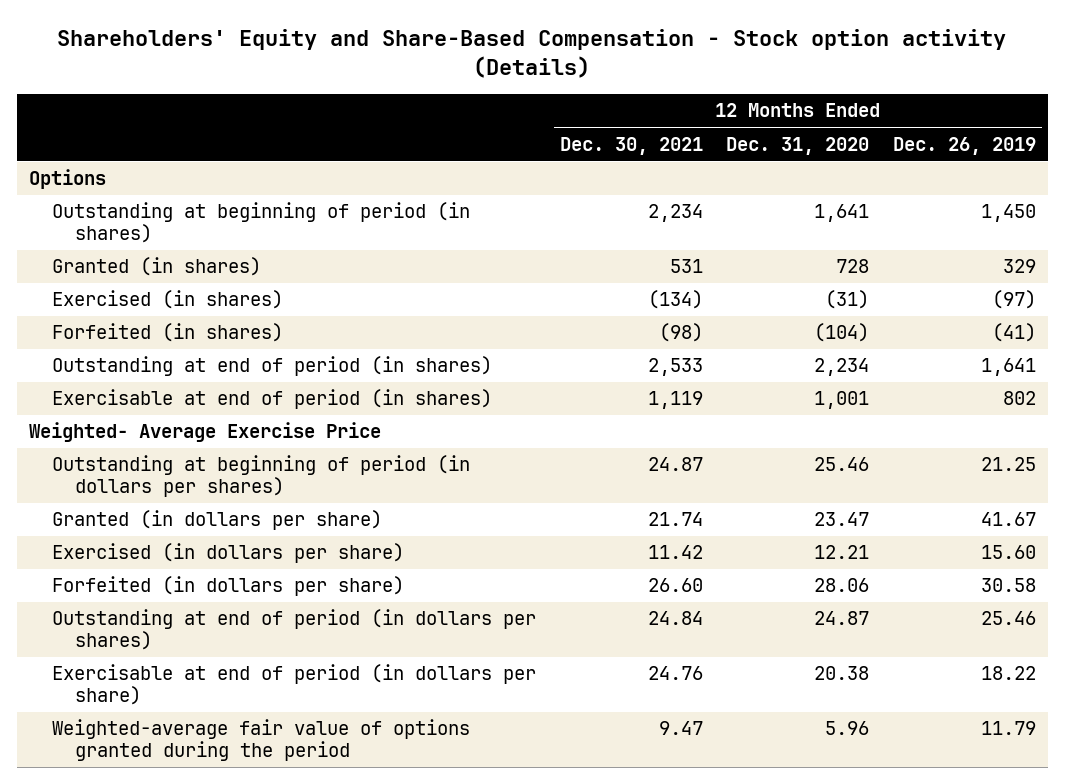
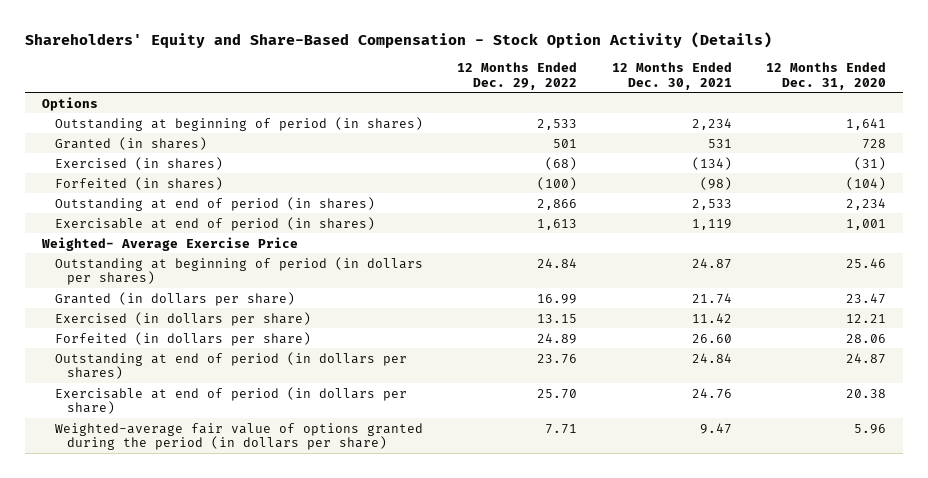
- Shareholders' Equity and Share-Based Compensation - Stock option activity (Details)
+ Shareholders' Equity and Share-Based Compensation - Stock Option Activity (Details)
- | 12 Months Ended Dec. 30, 2021 | 12 Months Ended Dec. 31, 2020 | 12 Months Ended Dec. 26, 2019
+ | 12 Months Ended Dec. 29, 2022 | 12 Months Ended Dec. 30, 2021 | 12 Months Ended Dec. 31, 2020
- Weighted-average fair value of options granted during the period | 9.47 | 5.96 | 11.79
+ Weighted-average fair value of options granted during the period (in dollars per share) | 7.71 | 9.47 | 5.96

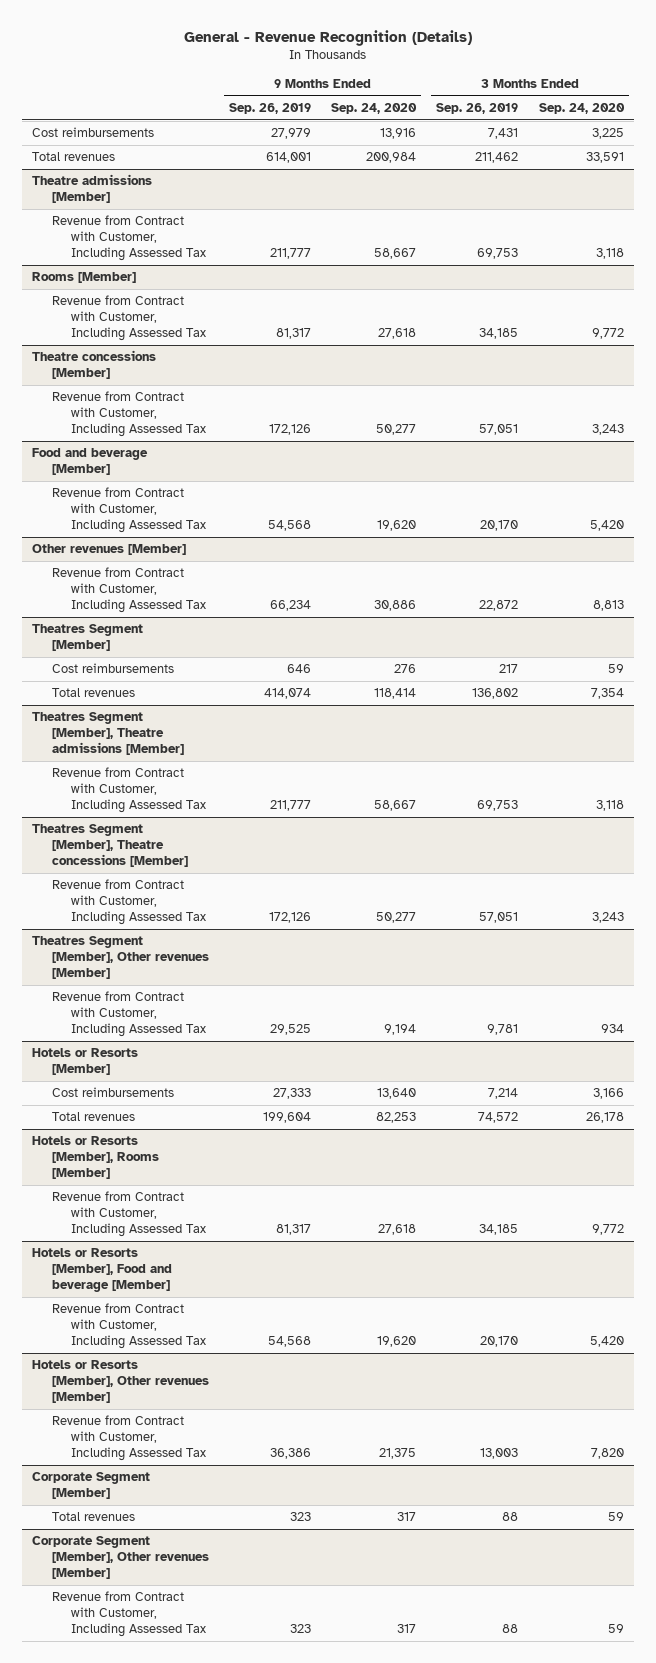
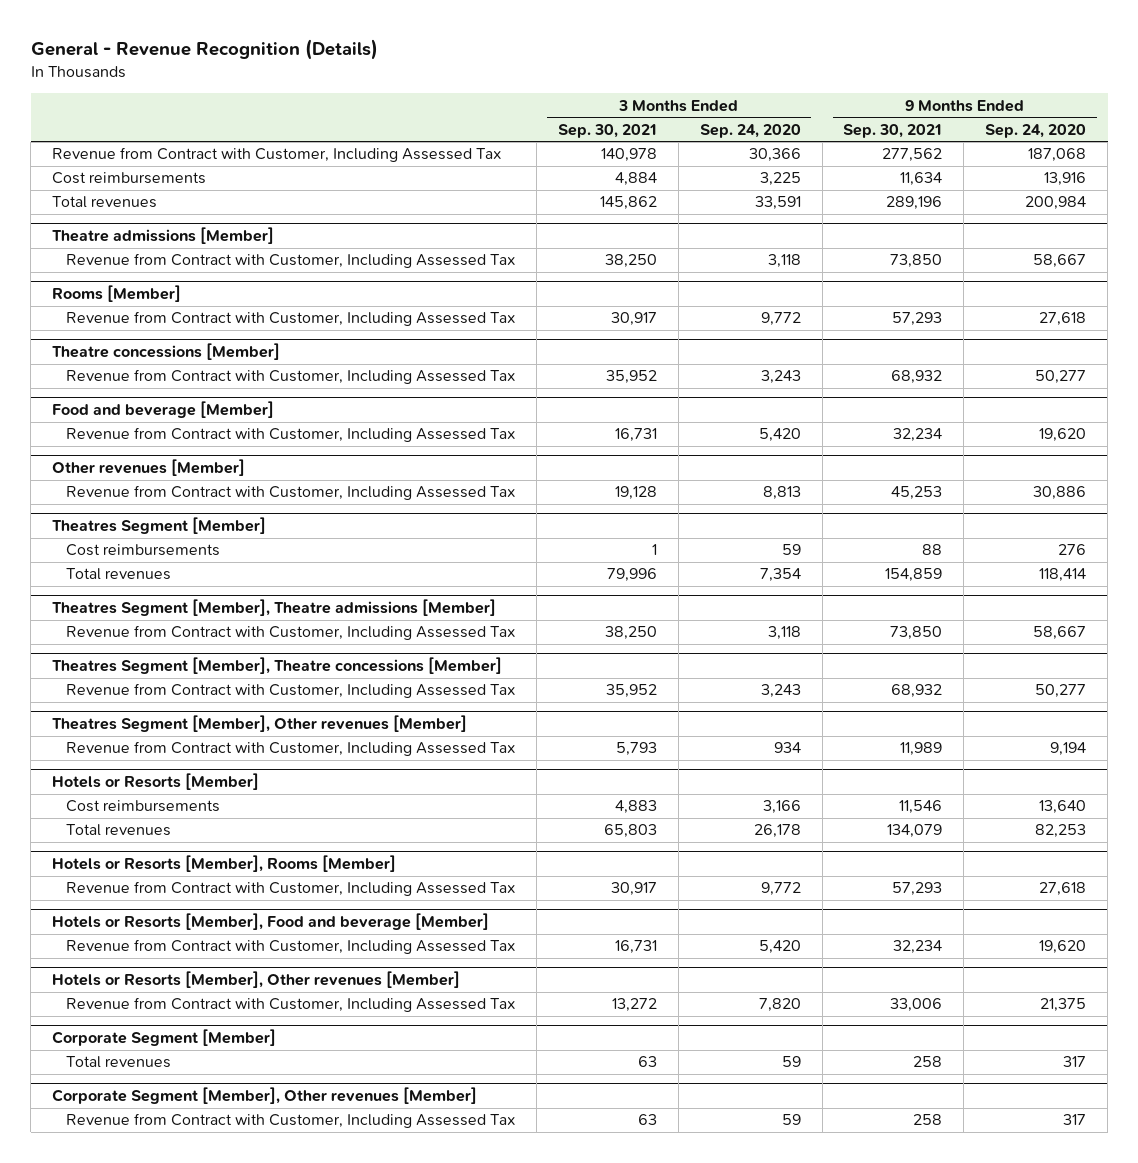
- | 9 Months Ended Sep. 26, 2019 | 9 Months Ended Sep. 24, 2020 | 3 Months Ended Sep. 26, 2019 | 3 Months Ended Sep. 24, 2020
+ | 3 Months Ended Sep. 30, 2021 | 3 Months Ended Sep. 24, 2020 | 9 Months Ended Sep. 30, 2021 | 9 Months Ended Sep. 24, 2020
+ Revenue from Contract with Customer, Including Assessed Tax | 140,978 | 30,366 | 277,562 | 187,068

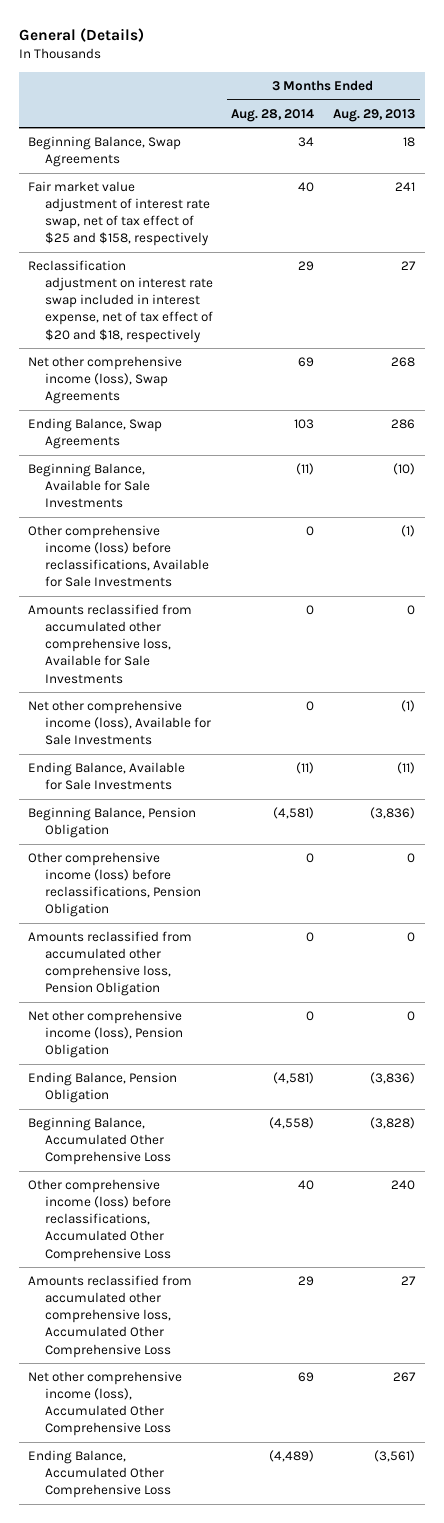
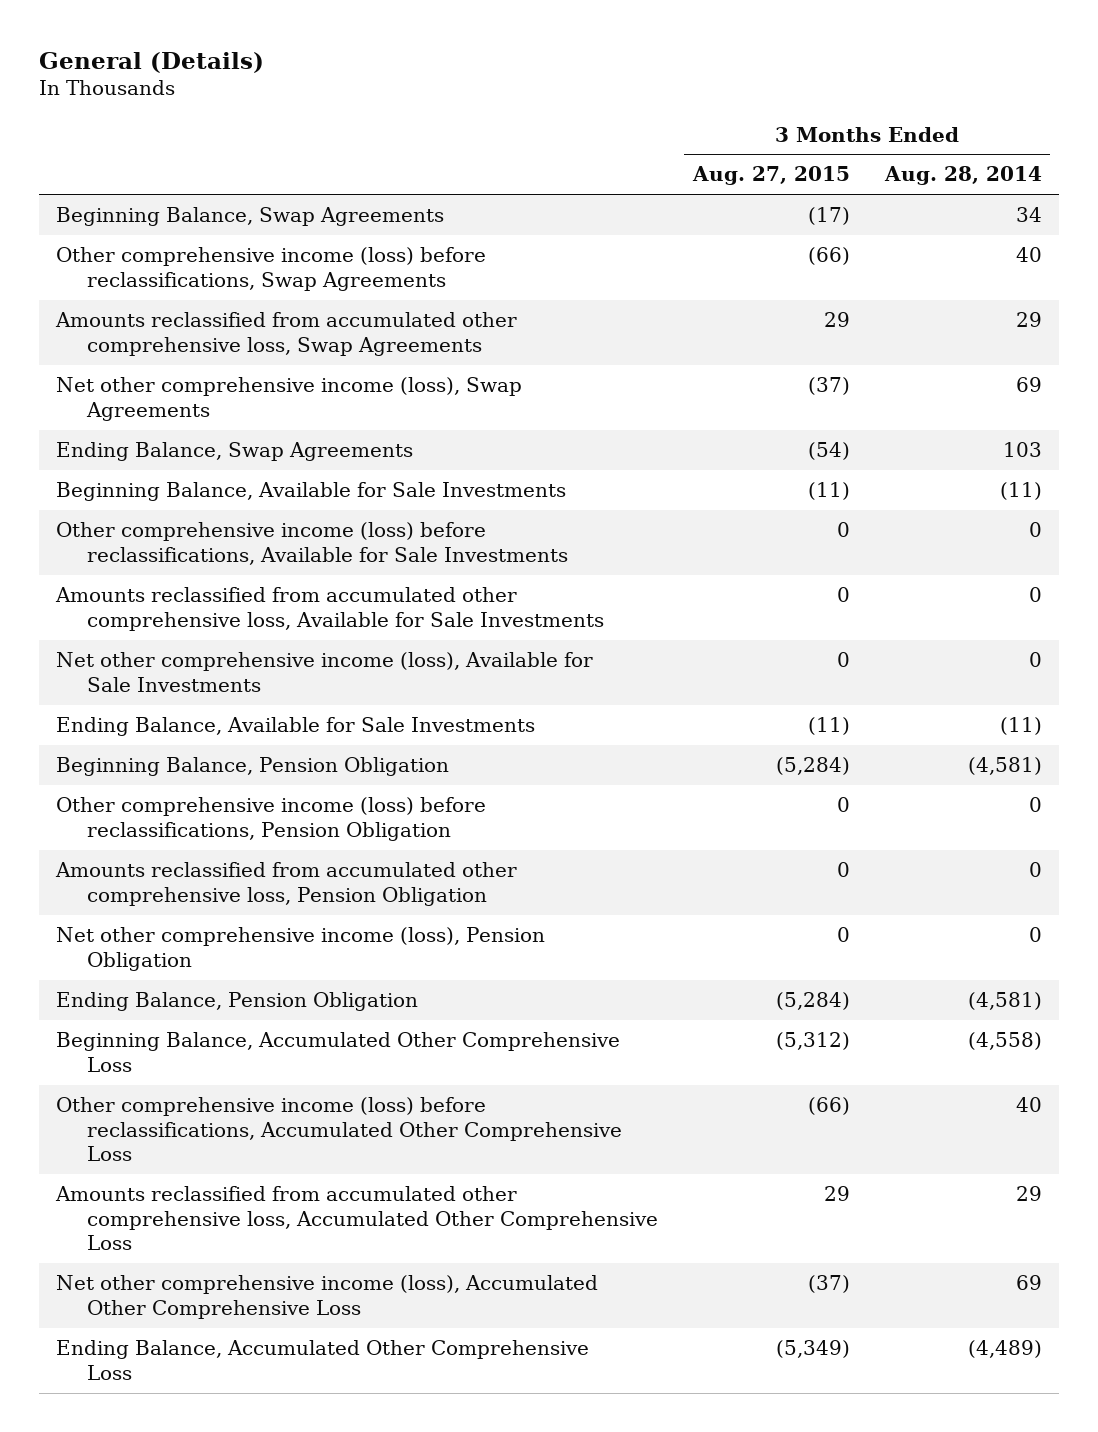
- | 3 Months Ended Aug. 28, 2014 | 3 Months Ended Aug. 29, 2013
+ | 3 Months Ended Aug. 27, 2015 | 3 Months Ended Aug. 28, 2014
- Fair market value adjustment of interest rate swap, net of tax effect of $25 and $158, respectively | 40 | 241
- Reclassification adjustment on interest rate swap included in interest expense, net of tax effect of $20 and $18, respectively | 29 | 27
+ Other comprehensive income (loss) before reclassifications, Swap Agreements | (66) | 40
+ Amounts reclassified from accumulated other comprehensive loss, Swap Agreements | 29 | 29

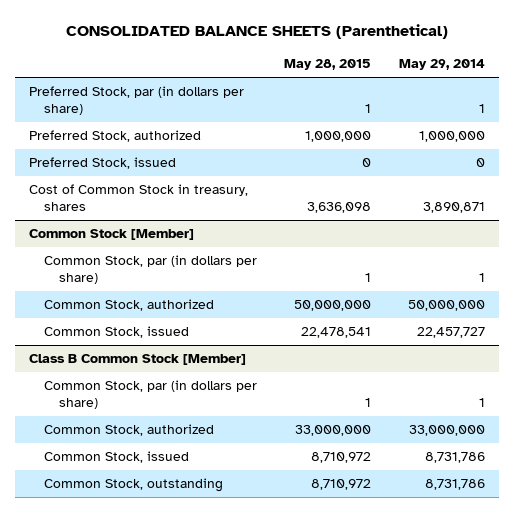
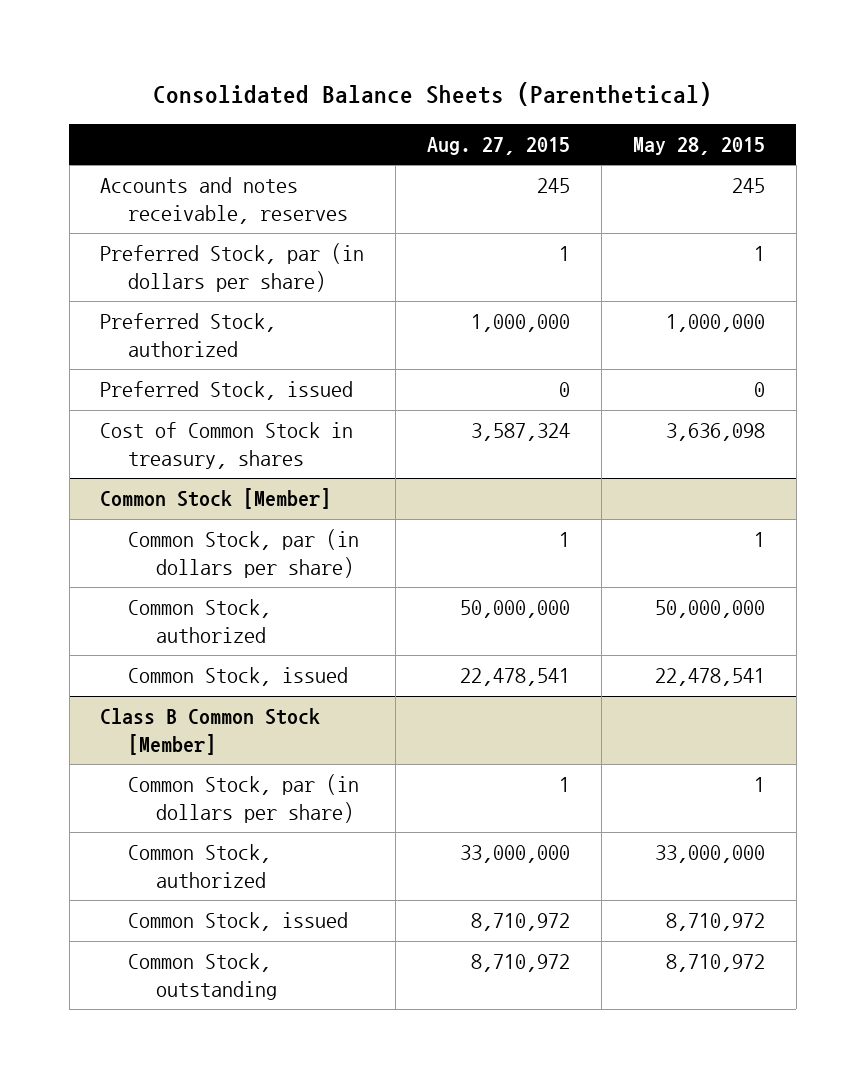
- CONSOLIDATED BALANCE SHEETS (Parenthetical)
+ Consolidated Balance Sheets (Parenthetical)
- | May 28, 2015 | May 29, 2014
+ | Aug. 27, 2015 | May 28, 2015
+ Accounts and notes receivable, reserves | 245 | 245

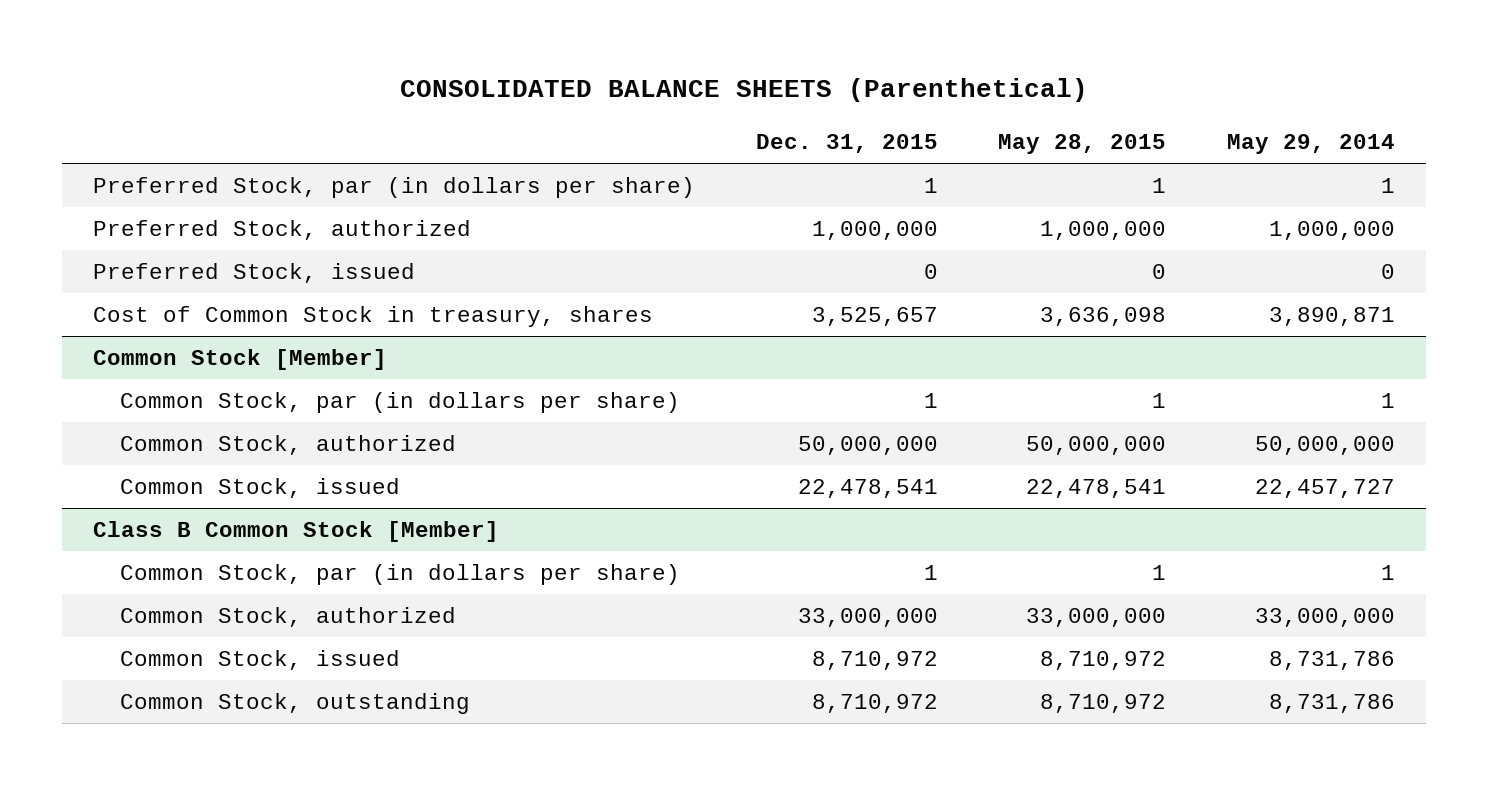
- Consolidated Balance Sheets (Parenthetical)
+ CONSOLIDATED BALANCE SHEETS (Parenthetical)
- | Aug. 27, 2015 | May 28, 2015
+ | Dec. 31, 2015 | May 28, 2015 | May 29, 2014
- Accounts and notes receivable, reserves | 245 | 245

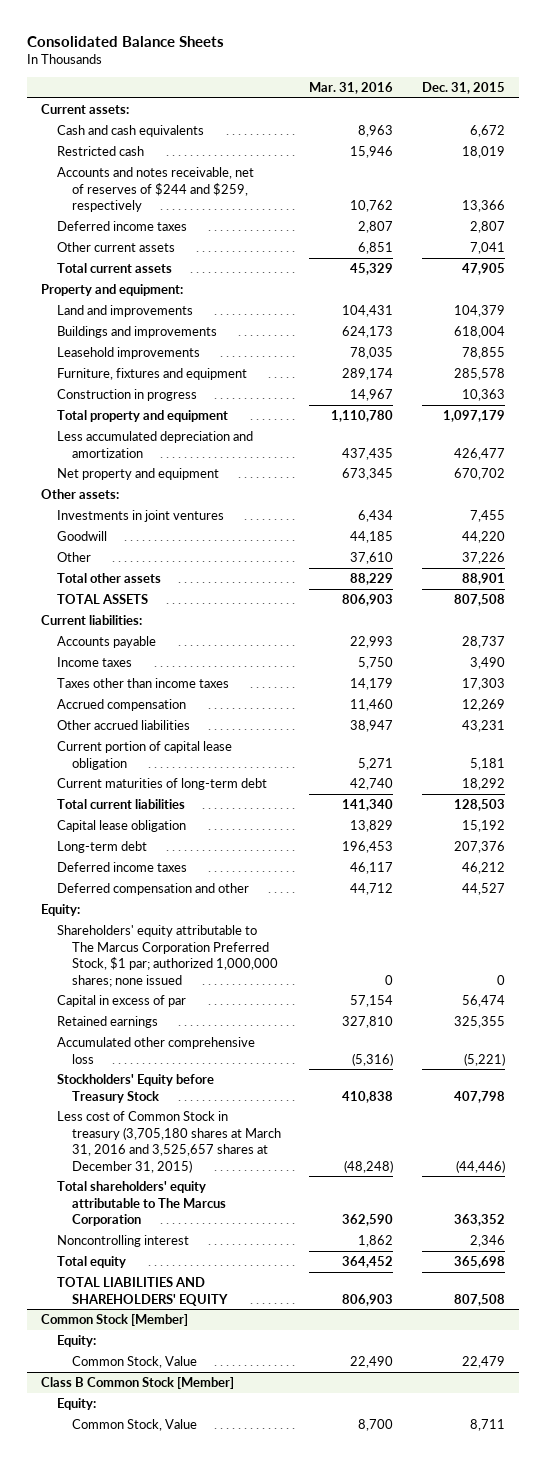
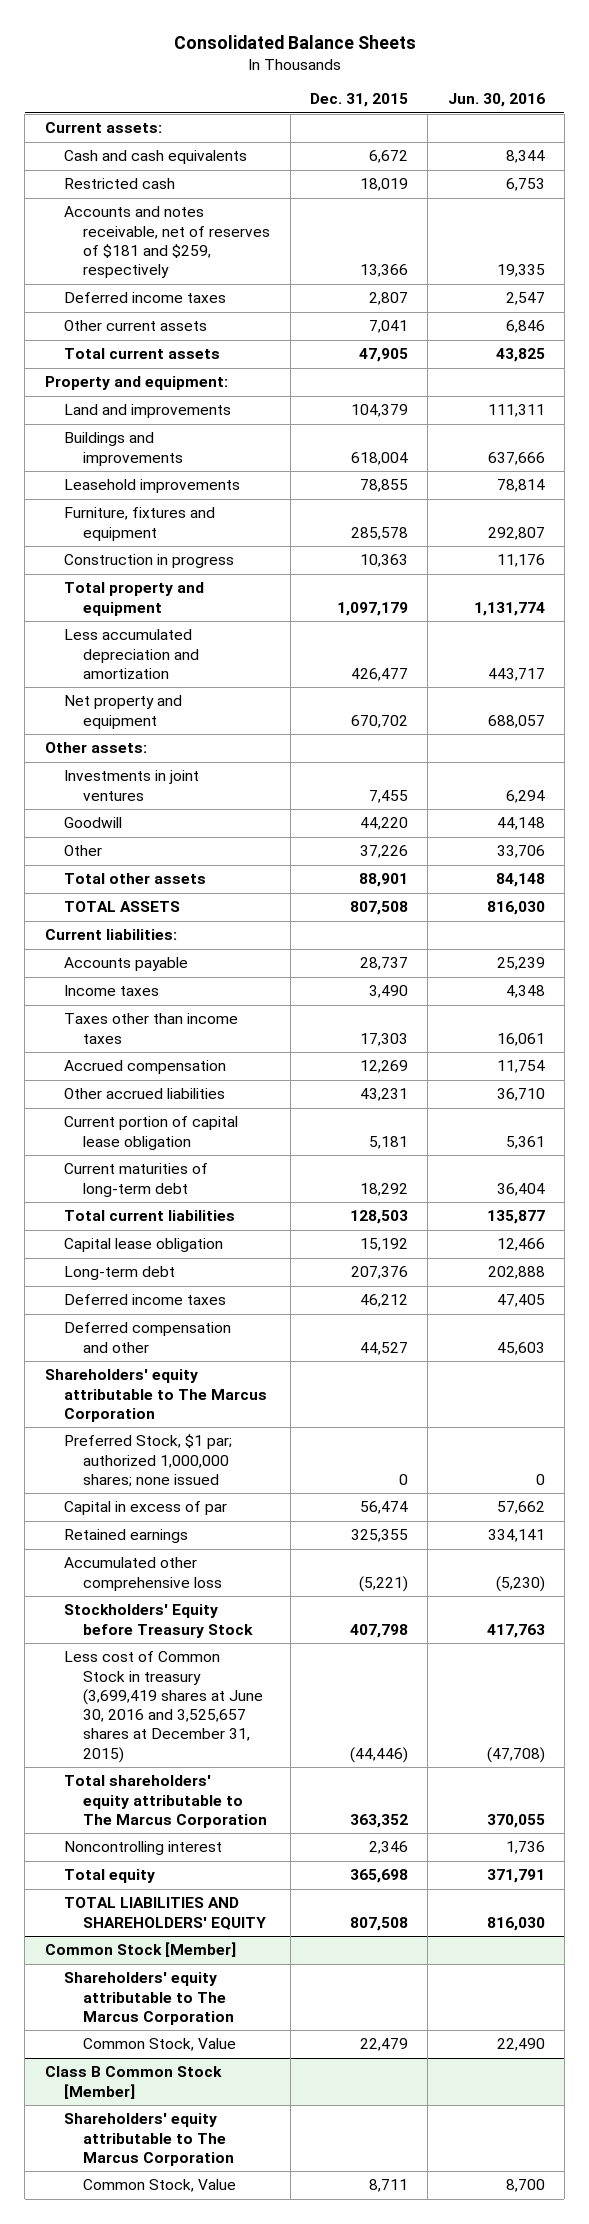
- | Mar. 31, 2016 | Dec. 31, 2015
+ | Dec. 31, 2015 | Jun. 30, 2016
- Accounts and notes receivable, net of reserves of $244 and $259, respectively | 10,762 | 13,366
+ Accounts and notes receivable, net of reserves of $181 and $259, respectively | 13,366 | 19,335
- Equity:
- Shareholders' equity attributable to The Marcus Corporation Preferred Stock, $1 par; authorized 1,000,000 shares; none issued | 0 | 0
+ Shareholders' equity attributable to The Marcus Corporation
+ Preferred Stock, $1 par; authorized 1,000,000 shares; none issued | 0 | 0
- Less cost of Common Stock in treasury (3,705,180 shares at March 31, 2016 and 3,525,657 shares at December 31, 2015) | (48,248) | (44,446)
+ Less cost of Common Stock in treasury (3,699,419 shares at June 30, 2016 and 3,525,657 shares at December 31, 2015) | (44,446) | (47,708)
@ Common Stock [Member]
- Equity:
+ Shareholders' equity attributable to The Marcus Corporation
@ Class B Common Stock [Member]
- Equity:
+ Shareholders' equity attributable to The Marcus Corporation

